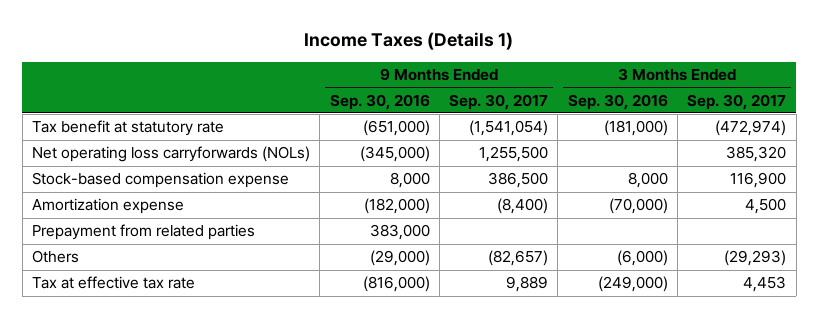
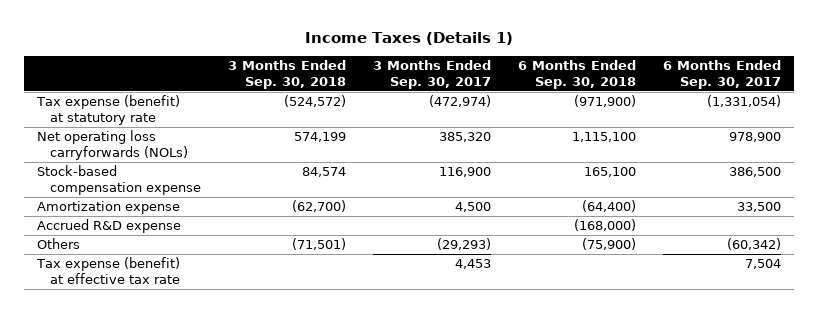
- | 9 Months Ended Sep. 30, 2016 | 9 Months Ended Sep. 30, 2017 | 3 Months Ended Sep. 30, 2016 | 3 Months Ended Sep. 30, 2017
+ | 3 Months Ended Sep. 30, 2018 | 3 Months Ended Sep. 30, 2017 | 6 Months Ended Sep. 30, 2018 | 6 Months Ended Sep. 30, 2017
- Tax benefit at statutory rate | (651,000) | (1,541,054) | (181,000) | (472,974)
+ Tax expense (benefit) at statutory rate | (524,572) | (472,974) | (971,900) | (1,331,054)
- Prepayment from related parties | 383,000 | | |
+ Accrued R&D expense | | | (168,000) |
- Tax at effective tax rate | (816,000) | 9,889 | (249,000) | 4,453
+ Tax expense (benefit) at effective tax rate | | 4,453 | | 7,504

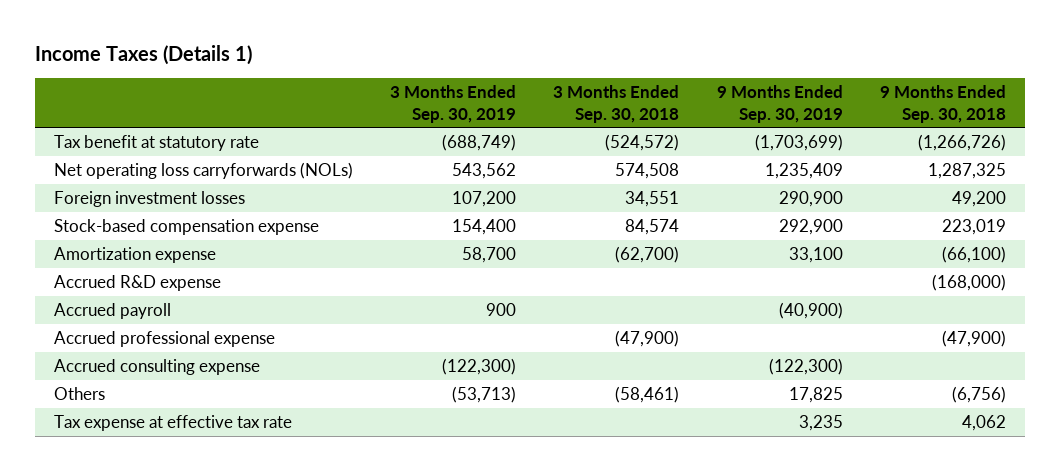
- | 3 Months Ended Sep. 30, 2018 | 3 Months Ended Sep. 30, 2017 | 6 Months Ended Sep. 30, 2018 | 6 Months Ended Sep. 30, 2017
+ | 3 Months Ended Sep. 30, 2019 | 3 Months Ended Sep. 30, 2018 | 9 Months Ended Sep. 30, 2019 | 9 Months Ended Sep. 30, 2018
- Tax expense (benefit) at statutory rate | (524,572) | (472,974) | (971,900) | (1,331,054)
- Net operating loss carryforwards (NOLs) | 574,199 | 385,320 | 1,115,100 | 978,900
+ Tax benefit at statutory rate | (688,749) | (524,572) | (1,703,699) | (1,266,726)
+ Net operating loss carryforwards (NOLs) | 543,562 | 574,508 | 1,235,409 | 1,287,325
+ Foreign investment losses | 107,200 | 34,551 | 290,900 | 49,200
- Others | (71,501) | (29,293) | (75,900) | (60,342)
- Tax expense (benefit) at effective tax rate | | 4,453 | | 7,504
+ Accrued payroll | 900 | | (40,900) |
+ Accrued professional expense | | (47,900) | | (47,900)
+ Accrued consulting expense | (122,300) | | (122,300) |
+ Others | (53,713) | (58,461) | 17,825 | (6,756)
+ Tax expense at effective tax rate | | | 3,235 | 4,062

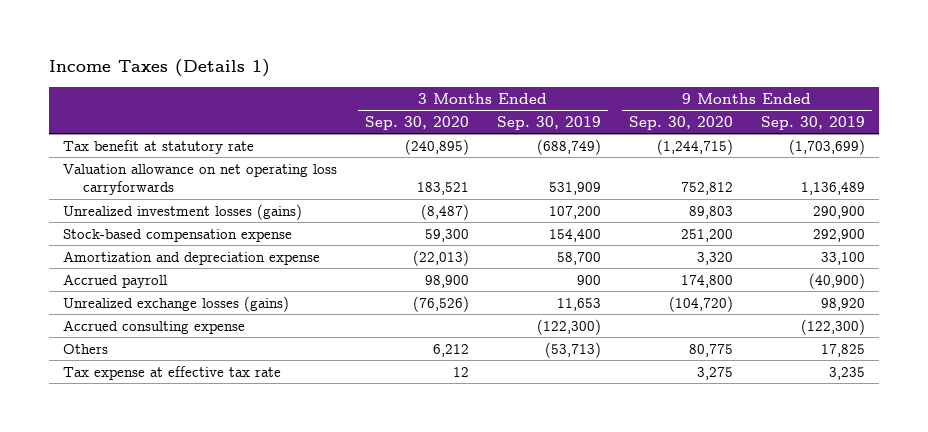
- | 3 Months Ended Sep. 30, 2019 | 3 Months Ended Sep. 30, 2018 | 9 Months Ended Sep. 30, 2019 | 9 Months Ended Sep. 30, 2018
+ | 3 Months Ended Sep. 30, 2020 | 3 Months Ended Sep. 30, 2019 | 9 Months Ended Sep. 30, 2020 | 9 Months Ended Sep. 30, 2019
- Net operating loss carryforwards (NOLs) | 543,562 | 574,508 | 1,235,409 | 1,287,325
- Foreign investment losses | 107,200 | 34,551 | 290,900 | 49,200
+ Valuation allowance on net operating loss carryforwards | 183,521 | 531,909 | 752,812 | 1,136,489
+ Unrealized investment losses (gains) | (8,487) | 107,200 | 89,803 | 290,900
- Amortization expense | 58,700 | (62,700) | 33,100 | (66,100)
- Accrued R&D expense | | | | (168,000)
+ Amortization and depreciation expense | (22,013) | 58,700 | 3,320 | 33,100
- Accrued professional expense | | (47,900) | | (47,900)
+ Unrealized exchange losses (gains) | (76,526) | 11,653 | (104,720) | 98,920

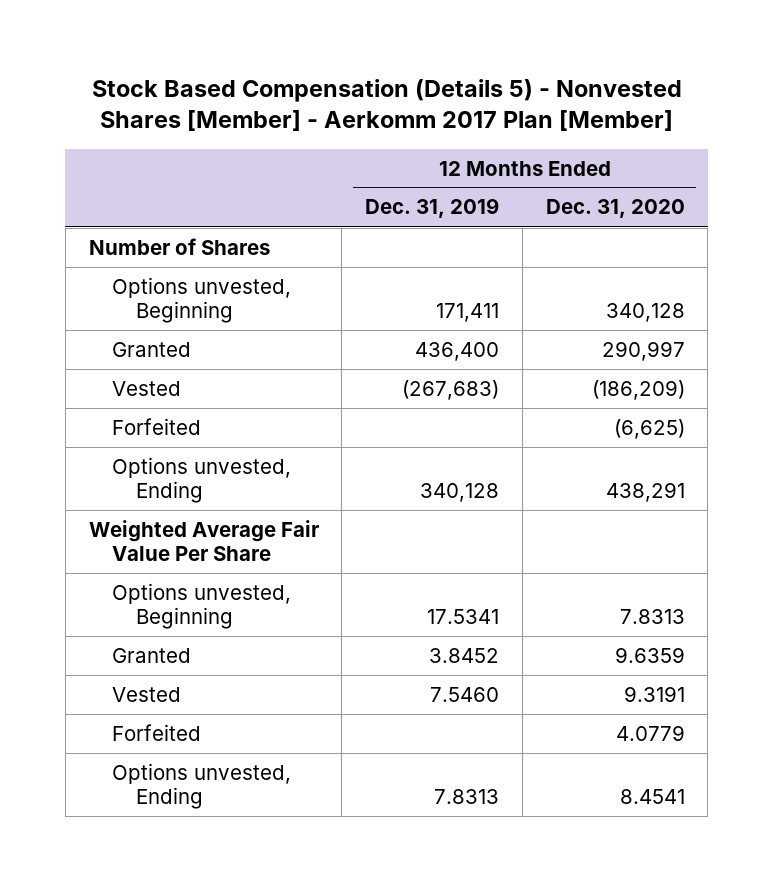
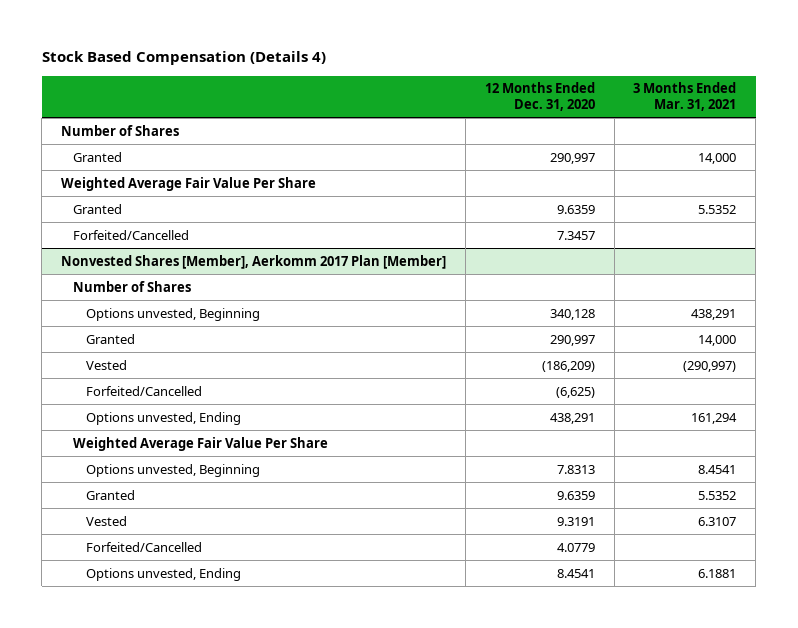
- Stock Based Compensation (Details 5) - Nonvested Shares [Member] - Aerkomm 2017 Plan [Member]
+ Stock Based Compensation (Details 4)
- | 12 Months Ended Dec. 31, 2019 | 12 Months Ended Dec. 31, 2020
+ | 12 Months Ended Dec. 31, 2020 | 3 Months Ended Mar. 31, 2021
+ Granted | 290,997 | 14,000
+ Weighted Average Fair Value Per Share
+ Granted | 9.6359 | 5.5352
+ Forfeited/Cancelled | 7.3457 |
+ Nonvested Shares [Member], Aerkomm 2017 Plan [Member]
+ Number of Shares
- Forfeited | | (6,625)
+ Forfeited/Cancelled | (6,625) |
- Forfeited | | 4.0779
+ Forfeited/Cancelled | 4.0779 |

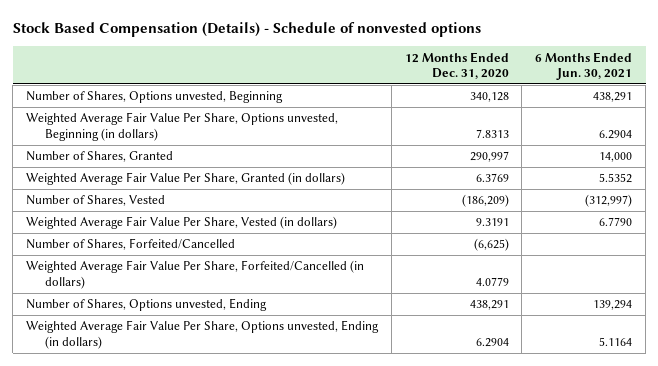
- Stock Based Compensation (Details 4)
+ Stock Based Compensation (Details) - Schedule of nonvested options
- | 12 Months Ended Dec. 31, 2020 | 3 Months Ended Mar. 31, 2021
+ | 12 Months Ended Dec. 31, 2020 | 6 Months Ended Jun. 30, 2021
- Number of Shares
- Granted | 290,997 | 14,000
- Weighted Average Fair Value Per Share
- Granted | 9.6359 | 5.5352
- Forfeited/Cancelled | 7.3457 |
- Nonvested Shares [Member], Aerkomm 2017 Plan [Member]
- Number of Shares
- Options unvested, Beginning | 340,128 | 438,291
- Granted | 290,997 | 14,000
- Vested | (186,209) | (290,997)
- Forfeited/Cancelled | (6,625) |
- Options unvested, Ending | 438,291 | 161,294
- Weighted Average Fair Value Per Share
- Options unvested, Beginning | 7.8313 | 8.4541
- Granted | 9.6359 | 5.5352
- Vested | 9.3191 | 6.3107
- Forfeited/Cancelled | 4.0779 |
- Options unvested, Ending | 8.4541 | 6.1881
+ Number of Shares, Options unvested, Beginning | 340,128 | 438,291
+ Weighted Average Fair Value Per Share, Options unvested, Beginning (in dollars) | 7.8313 | 6.2904
+ Number of Shares, Granted | 290,997 | 14,000
+ Weighted Average Fair Value Per Share, Granted (in dollars) | 6.3769 | 5.5352
+ Number of Shares, Vested | (186,209) | (312,997)
+ Weighted Average Fair Value Per Share, Vested (in dollars) | 9.3191 | 6.7790
+ Number of Shares, Forfeited/Cancelled | (6,625) |
+ Weighted Average Fair Value Per Share, Forfeited/Cancelled (in dollars) | 4.0779 |
+ Number of Shares, Options unvested, Ending | 438,291 | 139,294
+ Weighted Average Fair Value Per Share, Options unvested, Ending (in dollars) | 6.2904 | 5.1164

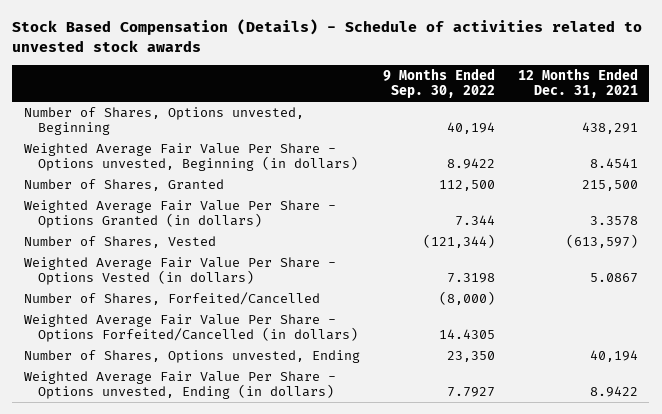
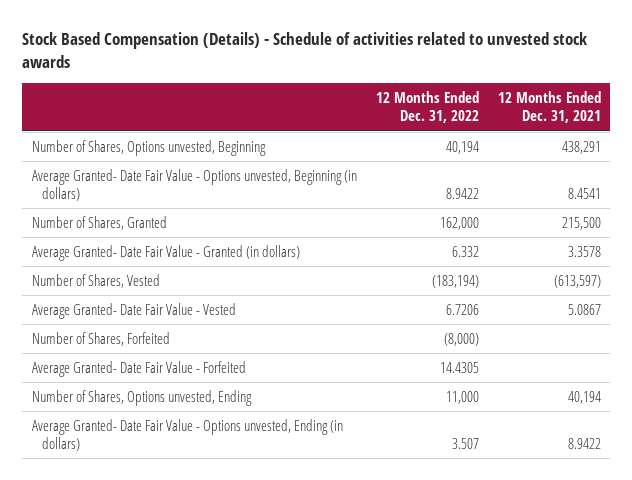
- | 9 Months Ended Sep. 30, 2022 | 12 Months Ended Dec. 31, 2021
+ | 12 Months Ended Dec. 31, 2022 | 12 Months Ended Dec. 31, 2021
- Weighted Average Fair Value Per Share - Options unvested, Beginning (in dollars) | 8.9422 | 8.4541
+ Average Granted- Date Fair Value - Options unvested, Beginning (in dollars) | 8.9422 | 8.4541
- Weighted Average Fair Value Per Share - Options Granted (in dollars) | 7.344 | 3.3578
+ Average Granted- Date Fair Value - Granted (in dollars) | 6.332 | 3.3578
- Weighted Average Fair Value Per Share - Options Vested (in dollars) | 7.3198 | 5.0867
- Number of Shares, Forfeited/Cancelled | (8,000) |
- Weighted Average Fair Value Per Share - Options Forfeited/Cancelled (in dollars) | 14.4305 |
+ Average Granted- Date Fair Value - Vested | 6.7206 | 5.0867
+ Number of Shares, Forfeited | (8,000) |
+ Average Granted- Date Fair Value - Forfeited | 14.4305 |
- Weighted Average Fair Value Per Share - Options unvested, Ending (in dollars) | 7.7927 | 8.9422
+ Average Granted- Date Fair Value - Options unvested, Ending (in dollars) | 3.507 | 8.9422

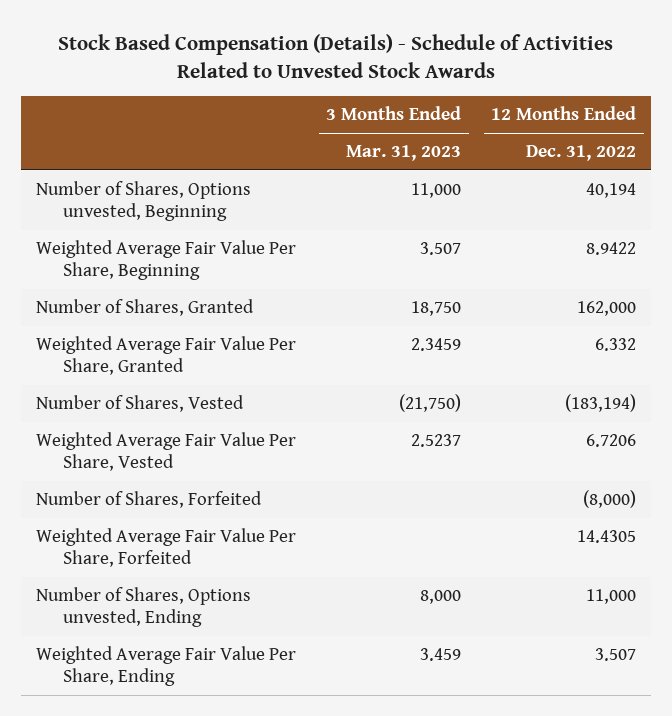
- Stock Based Compensation (Details) - Schedule of activities related to unvested stock awards
+ Stock Based Compensation (Details) - Schedule of Activities Related to Unvested Stock Awards
- | 12 Months Ended Dec. 31, 2022 | 12 Months Ended Dec. 31, 2021
+ | 3 Months Ended Mar. 31, 2023 | 12 Months Ended Dec. 31, 2022
- Average Granted- Date Fair Value - Options unvested, Beginning (in dollars) | 8.9422 | 8.4541
+ Weighted Average Fair Value Per Share, Beginning | 3.507 | 8.9422
- Average Granted- Date Fair Value - Granted (in dollars) | 6.332 | 3.3578
+ Weighted Average Fair Value Per Share, Granted | 2.3459 | 6.332
- Average Granted- Date Fair Value - Vested | 6.7206 | 5.0867
+ Weighted Average Fair Value Per Share, Vested | 2.5237 | 6.7206
- Average Granted- Date Fair Value - Forfeited | 14.4305 |
+ Weighted Average Fair Value Per Share, Forfeited | | 14.4305
- Average Granted- Date Fair Value - Options unvested, Ending (in dollars) | 3.507 | 8.9422
+ Weighted Average Fair Value Per Share, Ending | 3.459 | 3.507

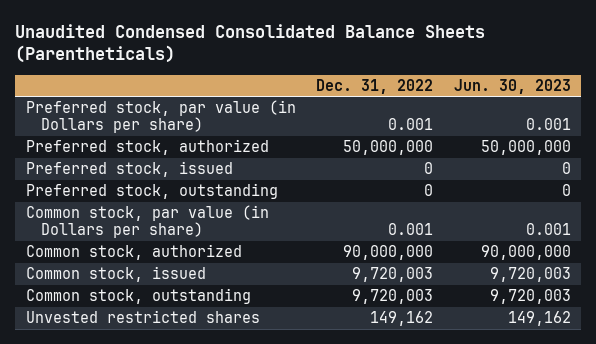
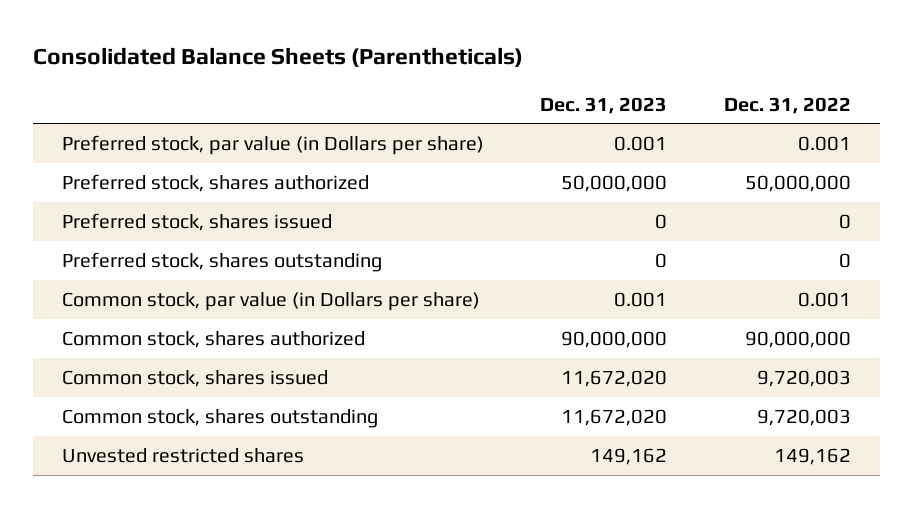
- Unaudited Condensed Consolidated Balance Sheets (Parentheticals)
+ Consolidated Balance Sheets (Parentheticals)
- | Dec. 31, 2022 | Jun. 30, 2023
+ | Dec. 31, 2023 | Dec. 31, 2022
- Preferred stock, authorized | 50,000,000 | 50,000,000
- Preferred stock, issued | 0 | 0
- Preferred stock, outstanding | 0 | 0
+ Preferred stock, shares authorized | 50,000,000 | 50,000,000
+ Preferred stock, shares issued | 0 | 0
+ Preferred stock, shares outstanding | 0 | 0
- Common stock, authorized | 90,000,000 | 90,000,000
- Common stock, issued | 9,720,003 | 9,720,003
- Common stock, outstanding | 9,720,003 | 9,720,003
+ Common stock, shares authorized | 90,000,000 | 90,000,000
+ Common stock, shares issued | 11,672,020 | 9,720,003
+ Common stock, shares outstanding | 11,672,020 | 9,720,003

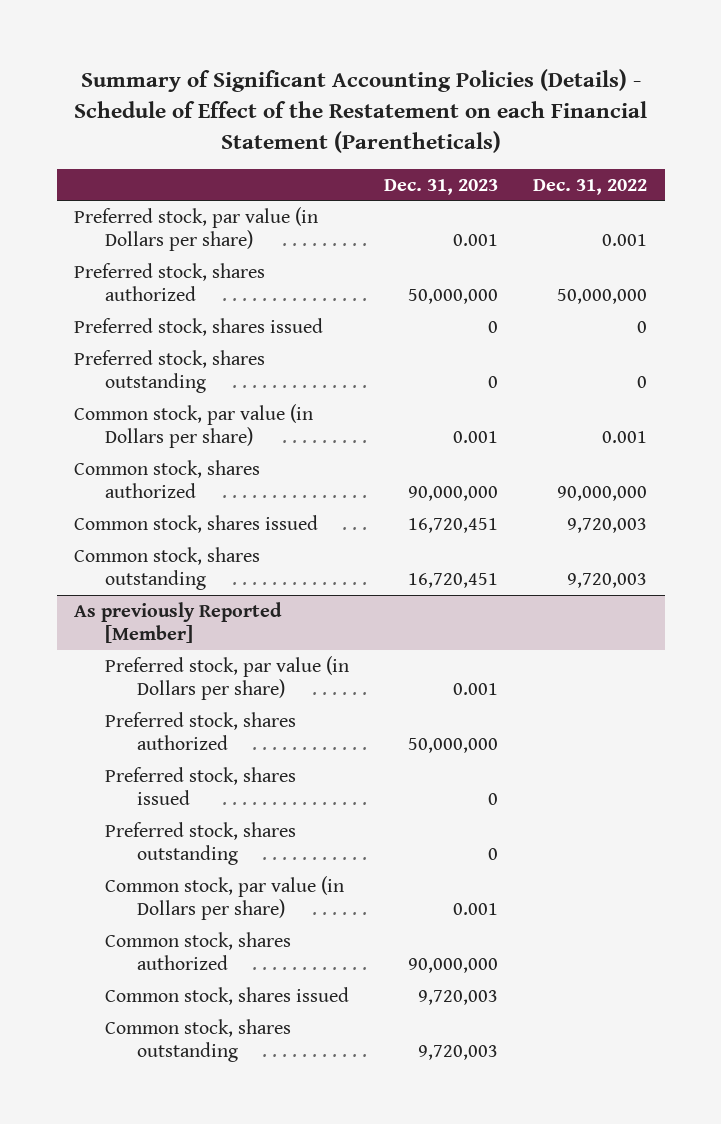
- Consolidated Balance Sheets (Parentheticals)
+ Summary of Significant Accounting Policies (Details) - Schedule of Effect of the Restatement on each Financial Statement (Parentheticals)
- Common stock, shares issued | 11,672,020 | 9,720,003
- Common stock, shares outstanding | 11,672,020 | 9,720,003
- Unvested restricted shares | 149,162 | 149,162
+ Common stock, shares issued | 16,720,451 | 9,720,003
+ Common stock, shares outstanding | 16,720,451 | 9,720,003
+ As previously Reported [Member]
+ Preferred stock, par value (in Dollars per share) | 0.001 |
+ Preferred stock, shares authorized | 50,000,000 |
+ Preferred stock, shares issued | 0 |
+ Preferred stock, shares outstanding | 0 |
+ Common stock, par value (in Dollars per share) | 0.001 |
+ Common stock, shares authorized | 90,000,000 |
+ Common stock, shares issued | 9,720,003 |
+ Common stock, shares outstanding | 9,720,003 |

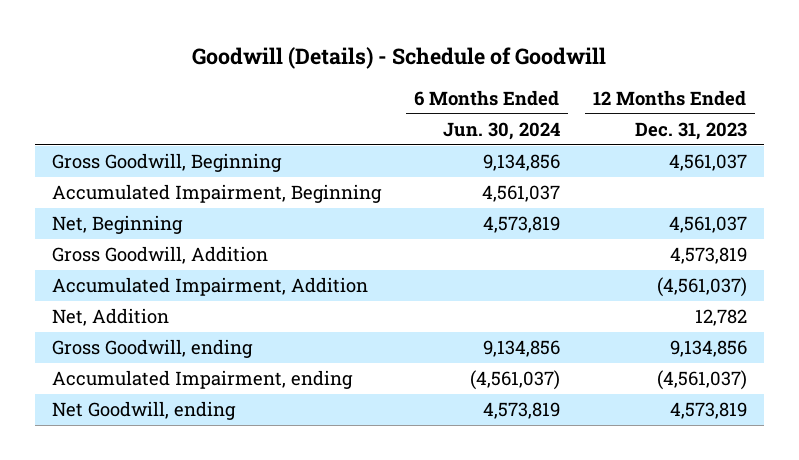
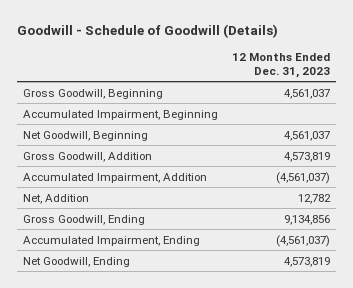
- Goodwill (Details) - Schedule of Goodwill
+ Goodwill - Schedule of Goodwill (Details)
- | 6 Months Ended Jun. 30, 2024 | 12 Months Ended Dec. 31, 2023
+ | 12 Months Ended Dec. 31, 2023
- Net, Beginning | 4,573,819 | 4,561,037
+ Net Goodwill, Beginning | 4,561,037
- Gross Goodwill, ending | 9,134,856 | 9,134,856
- Accumulated Impairment, ending | (4,561,037) | (4,561,037)
- Net Goodwill, ending | 4,573,819 | 4,573,819
+ Gross Goodwill, Ending | 9,134,856
+ Accumulated Impairment, Ending | (4,561,037)
+ Net Goodwill, Ending | 4,573,819

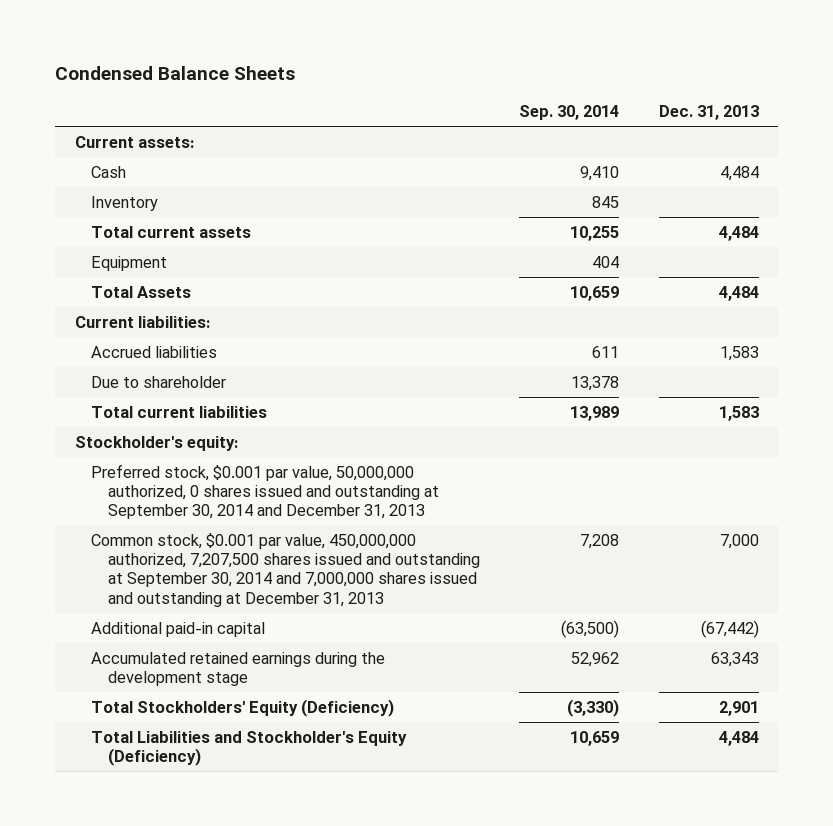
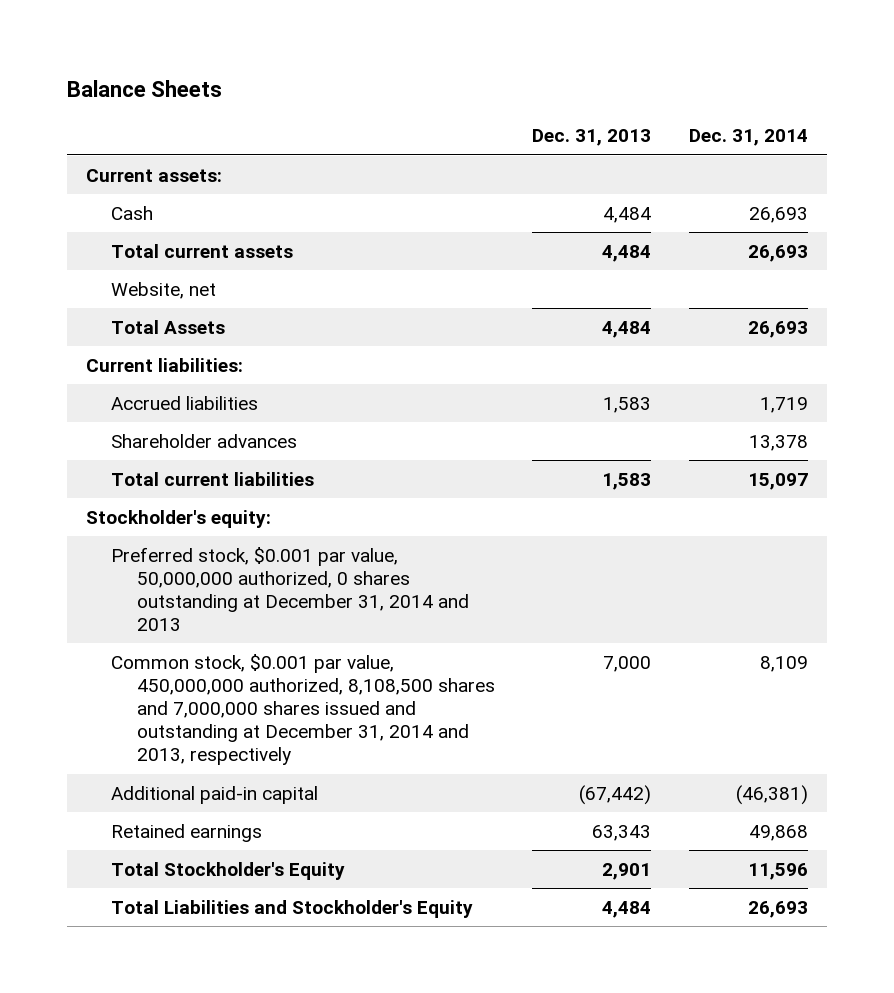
- Condensed Balance Sheets
+ Balance Sheets
- | Sep. 30, 2014 | Dec. 31, 2013
+ | Dec. 31, 2013 | Dec. 31, 2014
- Inventory | 845 |
- Equipment | 404 |
+ Website, net
- Due to shareholder | 13,378 |
+ Shareholder advances | | 13,378
- Preferred stock, $0.001 par value, 50,000,000 authorized, 0 shares issued and outstanding at September 30, 2014 and December 31, 2013
- Common stock, $0.001 par value, 450,000,000 authorized, 7,207,500 shares issued and outstanding at September 30, 2014 and 7,000,000 shares issued and outstanding at December 31, 2013 | 7,208 | 7,000
+ Preferred stock, $0.001 par value, 50,000,000 authorized, 0 shares outstanding at December 31, 2014 and 2013
+ Common stock, $0.001 par value, 450,000,000 authorized, 8,108,500 shares and 7,000,000 shares issued and outstanding at December 31, 2014 and 2013, respectively | 7,000 | 8,109
- Accumulated retained earnings during the development stage | 52,962 | 63,343
- Total Stockholders' Equity (Deficiency) | (3,330) | 2,901
- Total Liabilities and Stockholder's Equity (Deficiency) | 10,659 | 4,484
+ Retained earnings | 63,343 | 49,868
+ Total Stockholder's Equity | 2,901 | 11,596
+ Total Liabilities and Stockholder's Equity | 4,484 | 26,693

